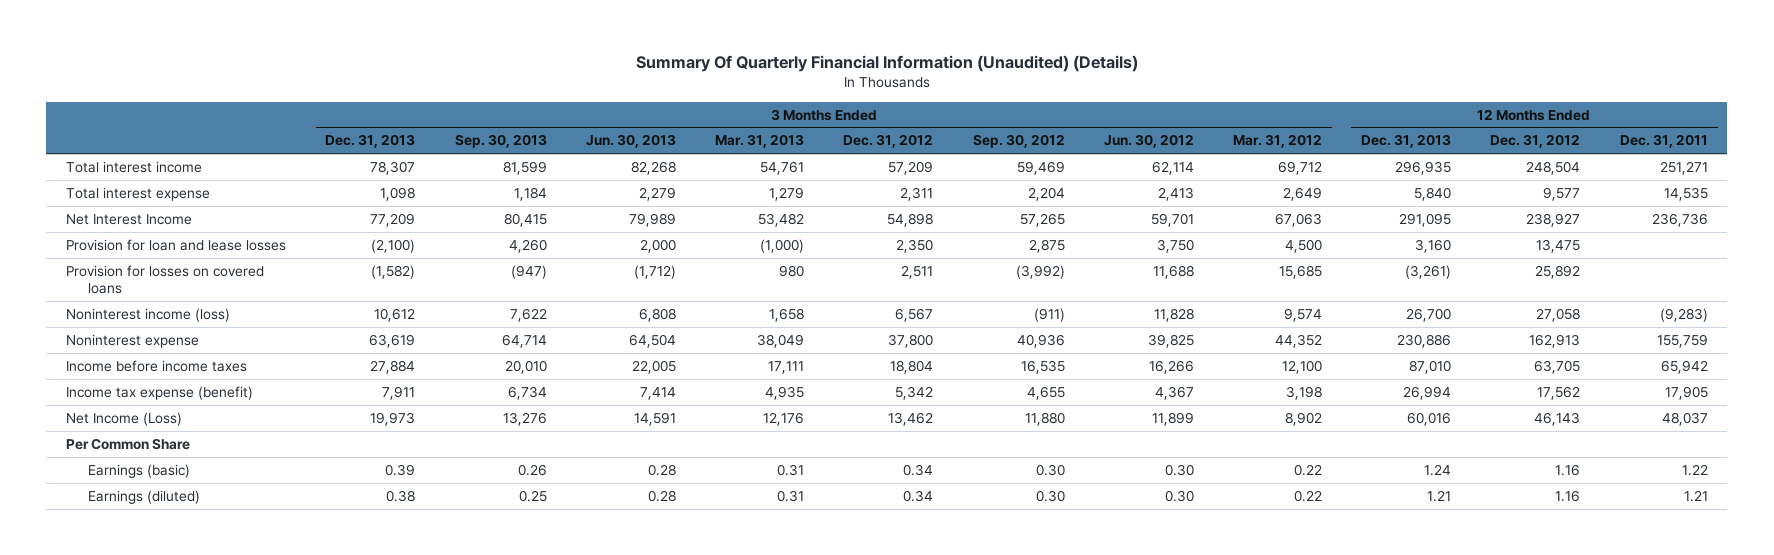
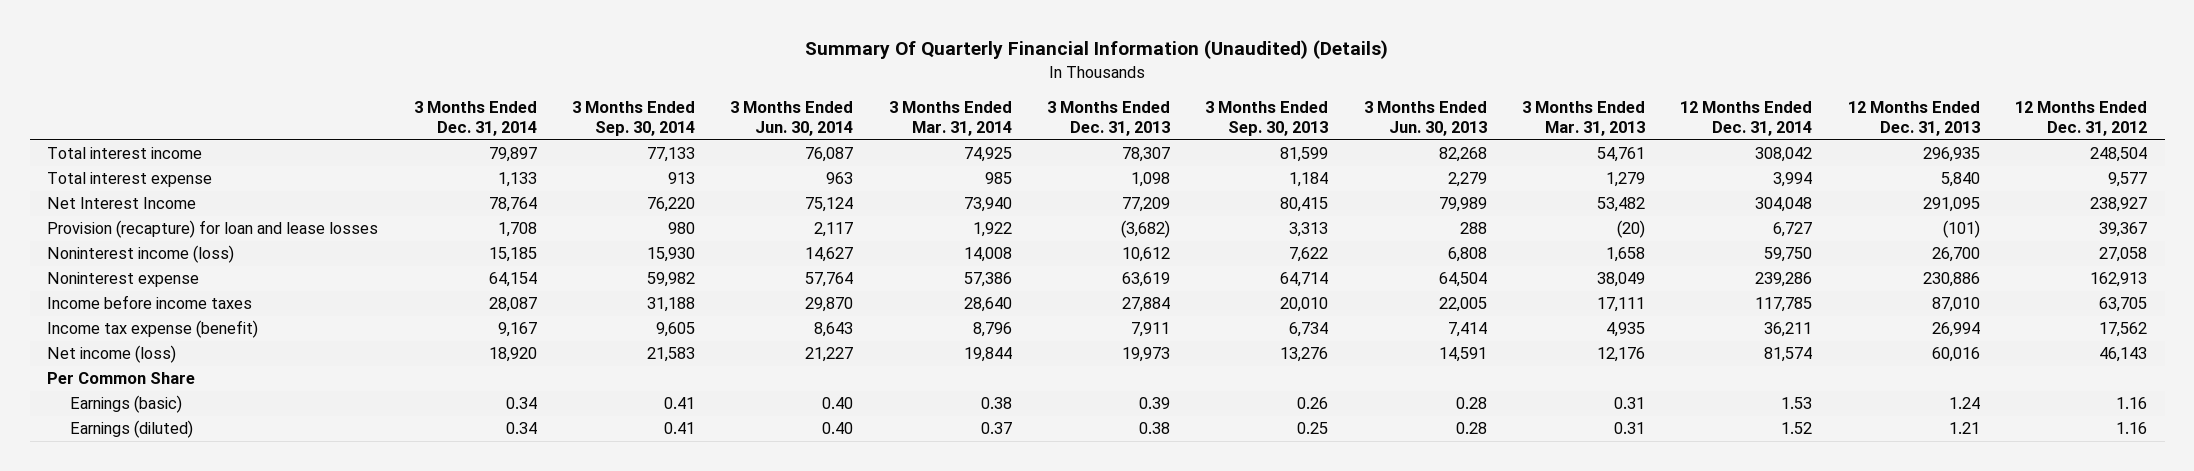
- | 3 Months Ended Dec. 31, 2013 | 3 Months Ended Sep. 30, 2013 | 3 Months Ended Jun. 30, 2013 | 3 Months Ended Mar. 31, 2013 | 3 Months Ended Dec. 31, 2012 | 3 Months Ended Sep. 30, 2012 | 3 Months Ended Jun. 30, 2012 | 3 Months Ended Mar. 31, 2012 | 12 Months Ended Dec. 31, 2013 | 12 Months Ended Dec. 31, 2012 | 12 Months Ended Dec. 31, 2011
+ | 3 Months Ended Dec. 31, 2014 | 3 Months Ended Sep. 30, 2014 | 3 Months Ended Jun. 30, 2014 | 3 Months Ended Mar. 31, 2014 | 3 Months Ended Dec. 31, 2013 | 3 Months Ended Sep. 30, 2013 | 3 Months Ended Jun. 30, 2013 | 3 Months Ended Mar. 31, 2013 | 12 Months Ended Dec. 31, 2014 | 12 Months Ended Dec. 31, 2013 | 12 Months Ended Dec. 31, 2012
- Provision for loan and lease losses | (2,100) | 4,260 | 2,000 | (1,000) | 2,350 | 2,875 | 3,750 | 4,500 | 3,160 | 13,475 |
- Provision for losses on covered loans | (1,582) | (947) | (1,712) | 980 | 2,511 | (3,992) | 11,688 | 15,685 | (3,261) | 25,892 |
+ Provision (recapture) for loan and lease losses | 1,708 | 980 | 2,117 | 1,922 | (3,682) | 3,313 | 288 | (20) | 6,727 | (101) | 39,367
- Net Income (Loss) | 19,973 | 13,276 | 14,591 | 12,176 | 13,462 | 11,880 | 11,899 | 8,902 | 60,016 | 46,143 | 48,037
+ Net income (loss) | 18,920 | 21,583 | 21,227 | 19,844 | 19,973 | 13,276 | 14,591 | 12,176 | 81,574 | 60,016 | 46,143

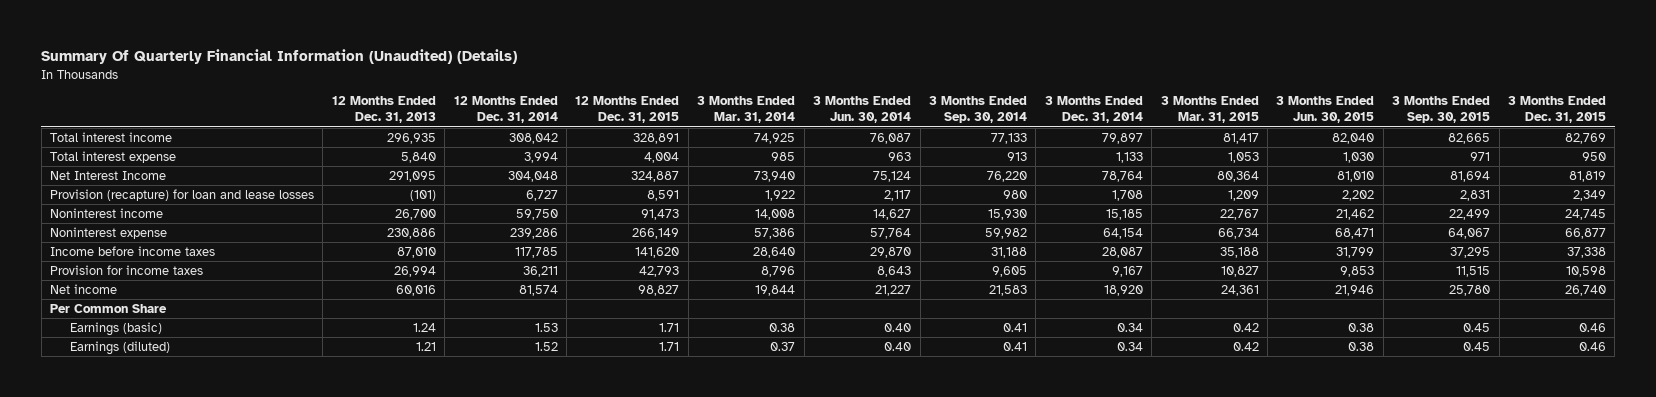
- | 3 Months Ended Dec. 31, 2014 | 3 Months Ended Sep. 30, 2014 | 3 Months Ended Jun. 30, 2014 | 3 Months Ended Mar. 31, 2014 | 3 Months Ended Dec. 31, 2013 | 3 Months Ended Sep. 30, 2013 | 3 Months Ended Jun. 30, 2013 | 3 Months Ended Mar. 31, 2013 | 12 Months Ended Dec. 31, 2014 | 12 Months Ended Dec. 31, 2013 | 12 Months Ended Dec. 31, 2012
+ | 12 Months Ended Dec. 31, 2013 | 12 Months Ended Dec. 31, 2014 | 12 Months Ended Dec. 31, 2015 | 3 Months Ended Mar. 31, 2014 | 3 Months Ended Jun. 30, 2014 | 3 Months Ended Sep. 30, 2014 | 3 Months Ended Dec. 31, 2014 | 3 Months Ended Mar. 31, 2015 | 3 Months Ended Jun. 30, 2015 | 3 Months Ended Sep. 30, 2015 | 3 Months Ended Dec. 31, 2015
- Noninterest income (loss) | 15,185 | 15,930 | 14,627 | 14,008 | 10,612 | 7,622 | 6,808 | 1,658 | 59,750 | 26,700 | 27,058
+ Noninterest income | 26,700 | 59,750 | 91,473 | 14,008 | 14,627 | 15,930 | 15,185 | 22,767 | 21,462 | 22,499 | 24,745
- Income tax expense (benefit) | 9,167 | 9,605 | 8,643 | 8,796 | 7,911 | 6,734 | 7,414 | 4,935 | 36,211 | 26,994 | 17,562
- Net income (loss) | 18,920 | 21,583 | 21,227 | 19,844 | 19,973 | 13,276 | 14,591 | 12,176 | 81,574 | 60,016 | 46,143
+ Provision for income taxes | 26,994 | 36,211 | 42,793 | 8,796 | 8,643 | 9,605 | 9,167 | 10,827 | 9,853 | 11,515 | 10,598
+ Net income | 60,016 | 81,574 | 98,827 | 19,844 | 21,227 | 21,583 | 18,920 | 24,361 | 21,946 | 25,780 | 26,740

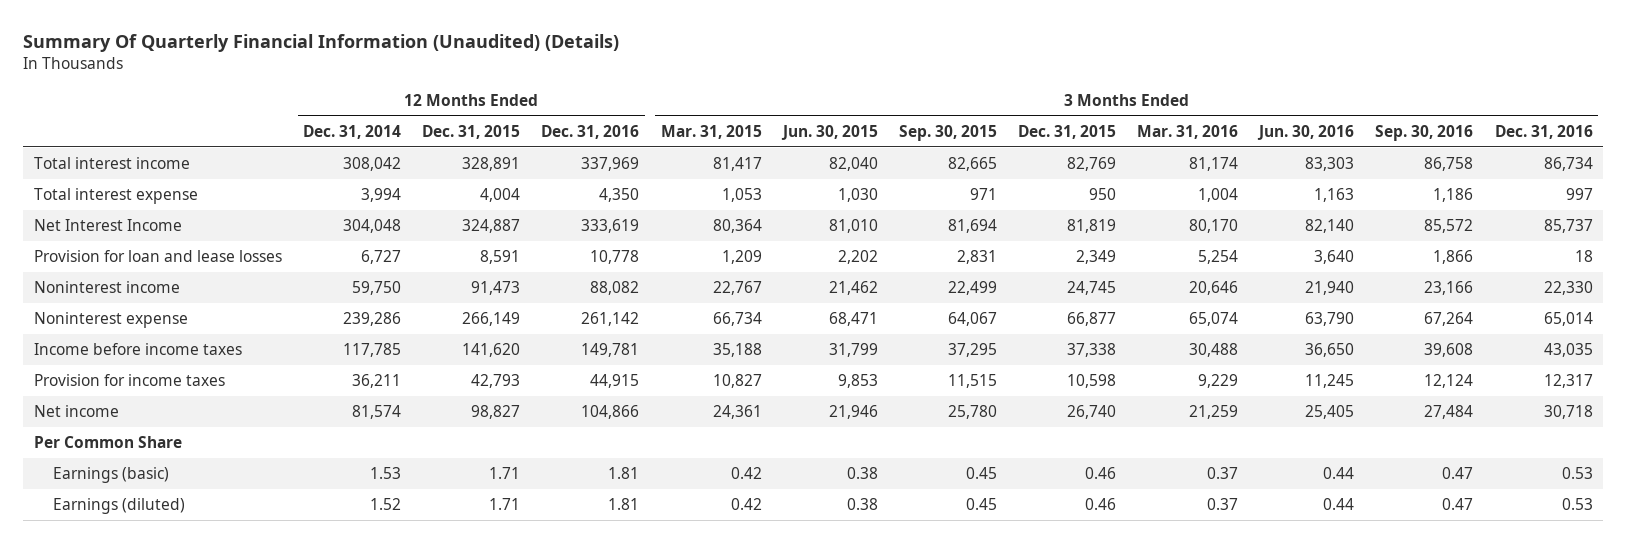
- | 12 Months Ended Dec. 31, 2013 | 12 Months Ended Dec. 31, 2014 | 12 Months Ended Dec. 31, 2015 | 3 Months Ended Mar. 31, 2014 | 3 Months Ended Jun. 30, 2014 | 3 Months Ended Sep. 30, 2014 | 3 Months Ended Dec. 31, 2014 | 3 Months Ended Mar. 31, 2015 | 3 Months Ended Jun. 30, 2015 | 3 Months Ended Sep. 30, 2015 | 3 Months Ended Dec. 31, 2015
+ | 12 Months Ended Dec. 31, 2014 | 12 Months Ended Dec. 31, 2015 | 12 Months Ended Dec. 31, 2016 | 3 Months Ended Mar. 31, 2015 | 3 Months Ended Jun. 30, 2015 | 3 Months Ended Sep. 30, 2015 | 3 Months Ended Dec. 31, 2015 | 3 Months Ended Mar. 31, 2016 | 3 Months Ended Jun. 30, 2016 | 3 Months Ended Sep. 30, 2016 | 3 Months Ended Dec. 31, 2016
- Provision (recapture) for loan and lease losses | (101) | 6,727 | 8,591 | 1,922 | 2,117 | 980 | 1,708 | 1,209 | 2,202 | 2,831 | 2,349
+ Provision for loan and lease losses | 6,727 | 8,591 | 10,778 | 1,209 | 2,202 | 2,831 | 2,349 | 5,254 | 3,640 | 1,866 | 18

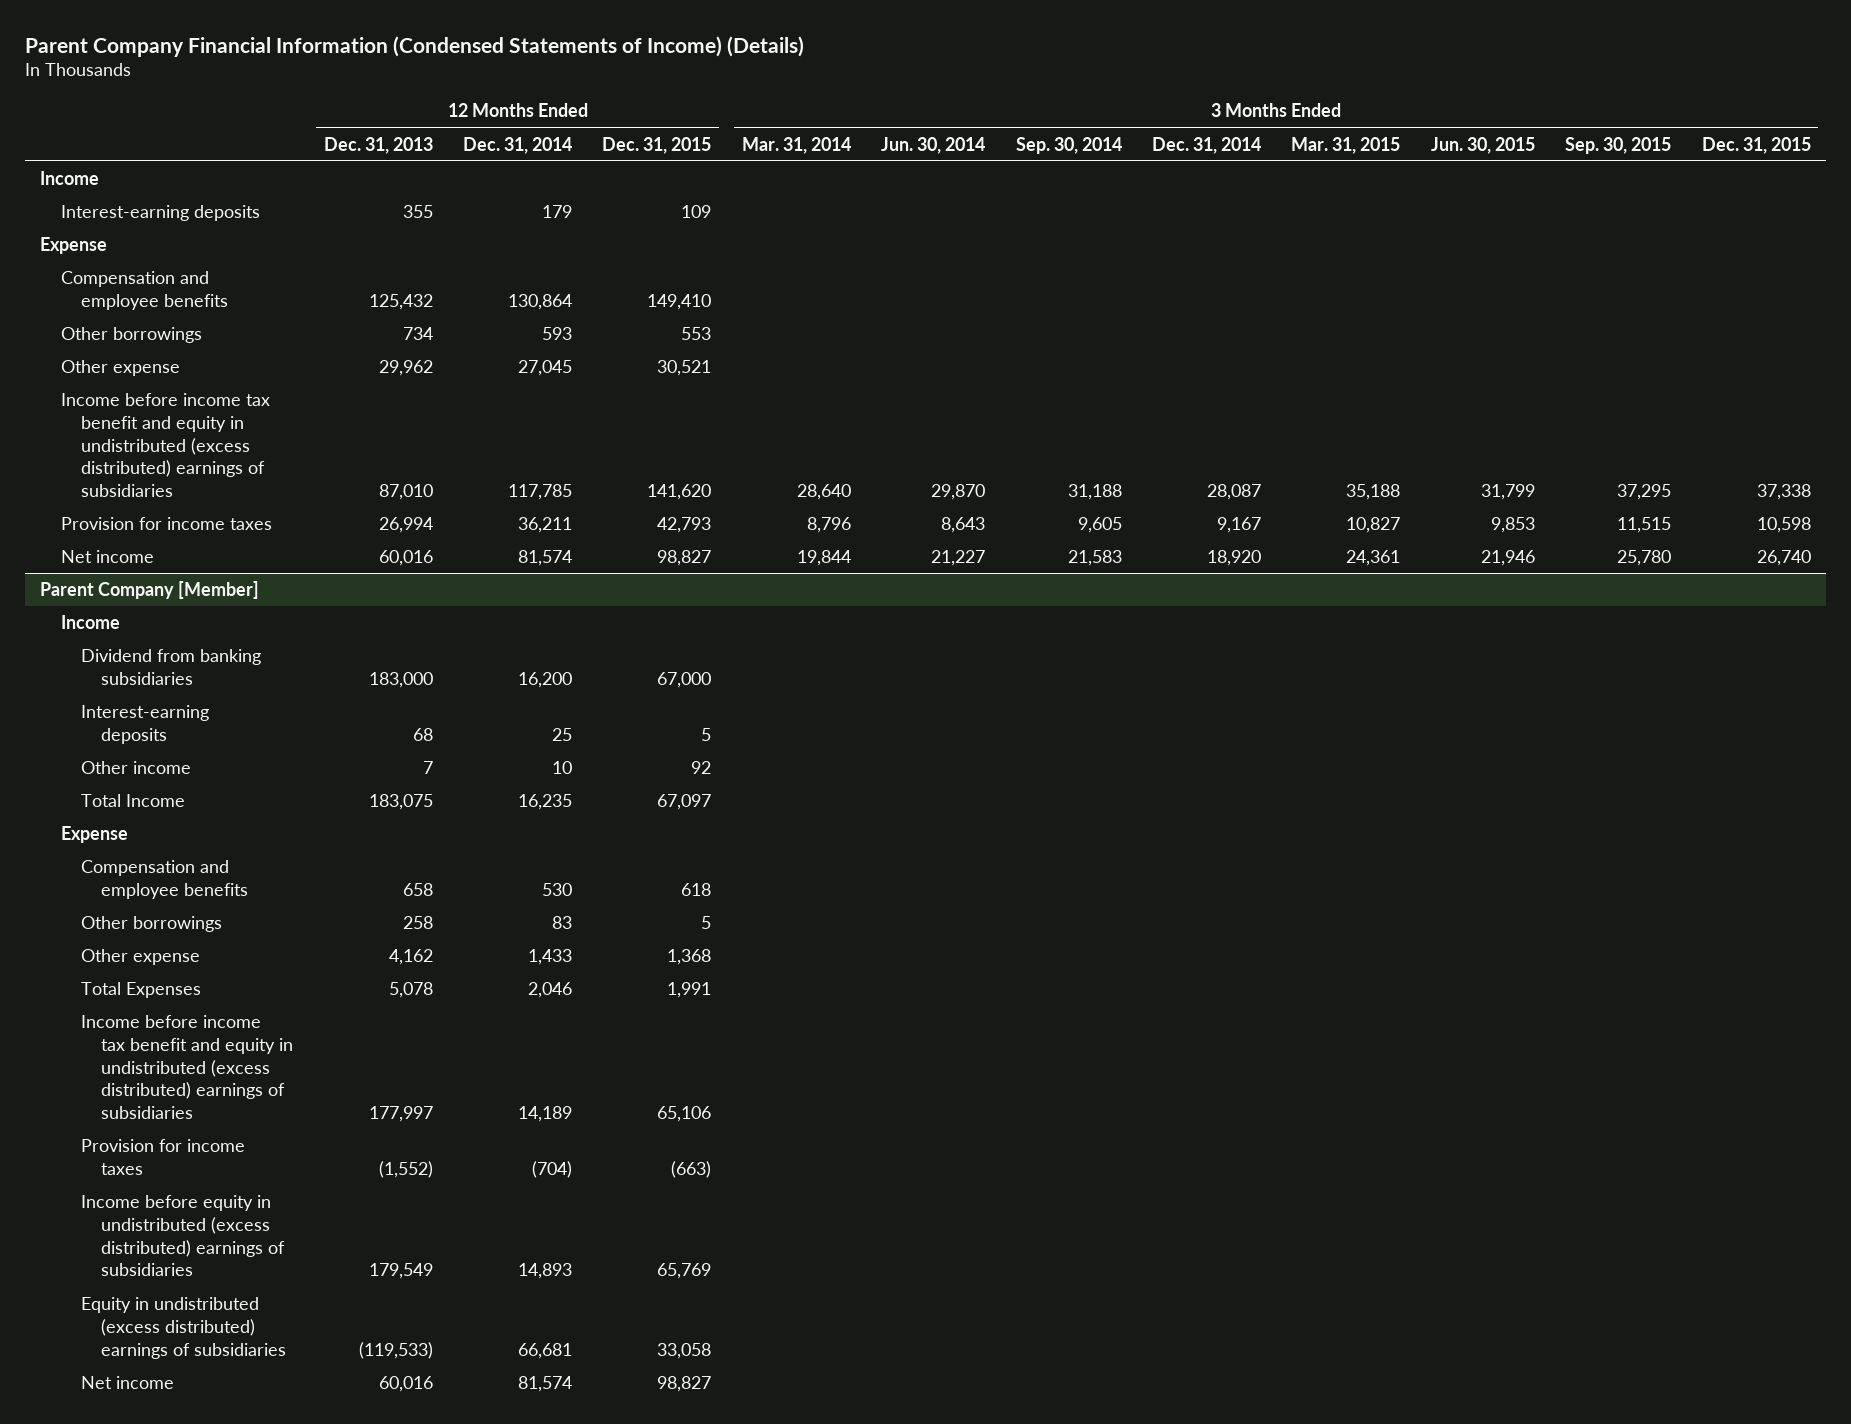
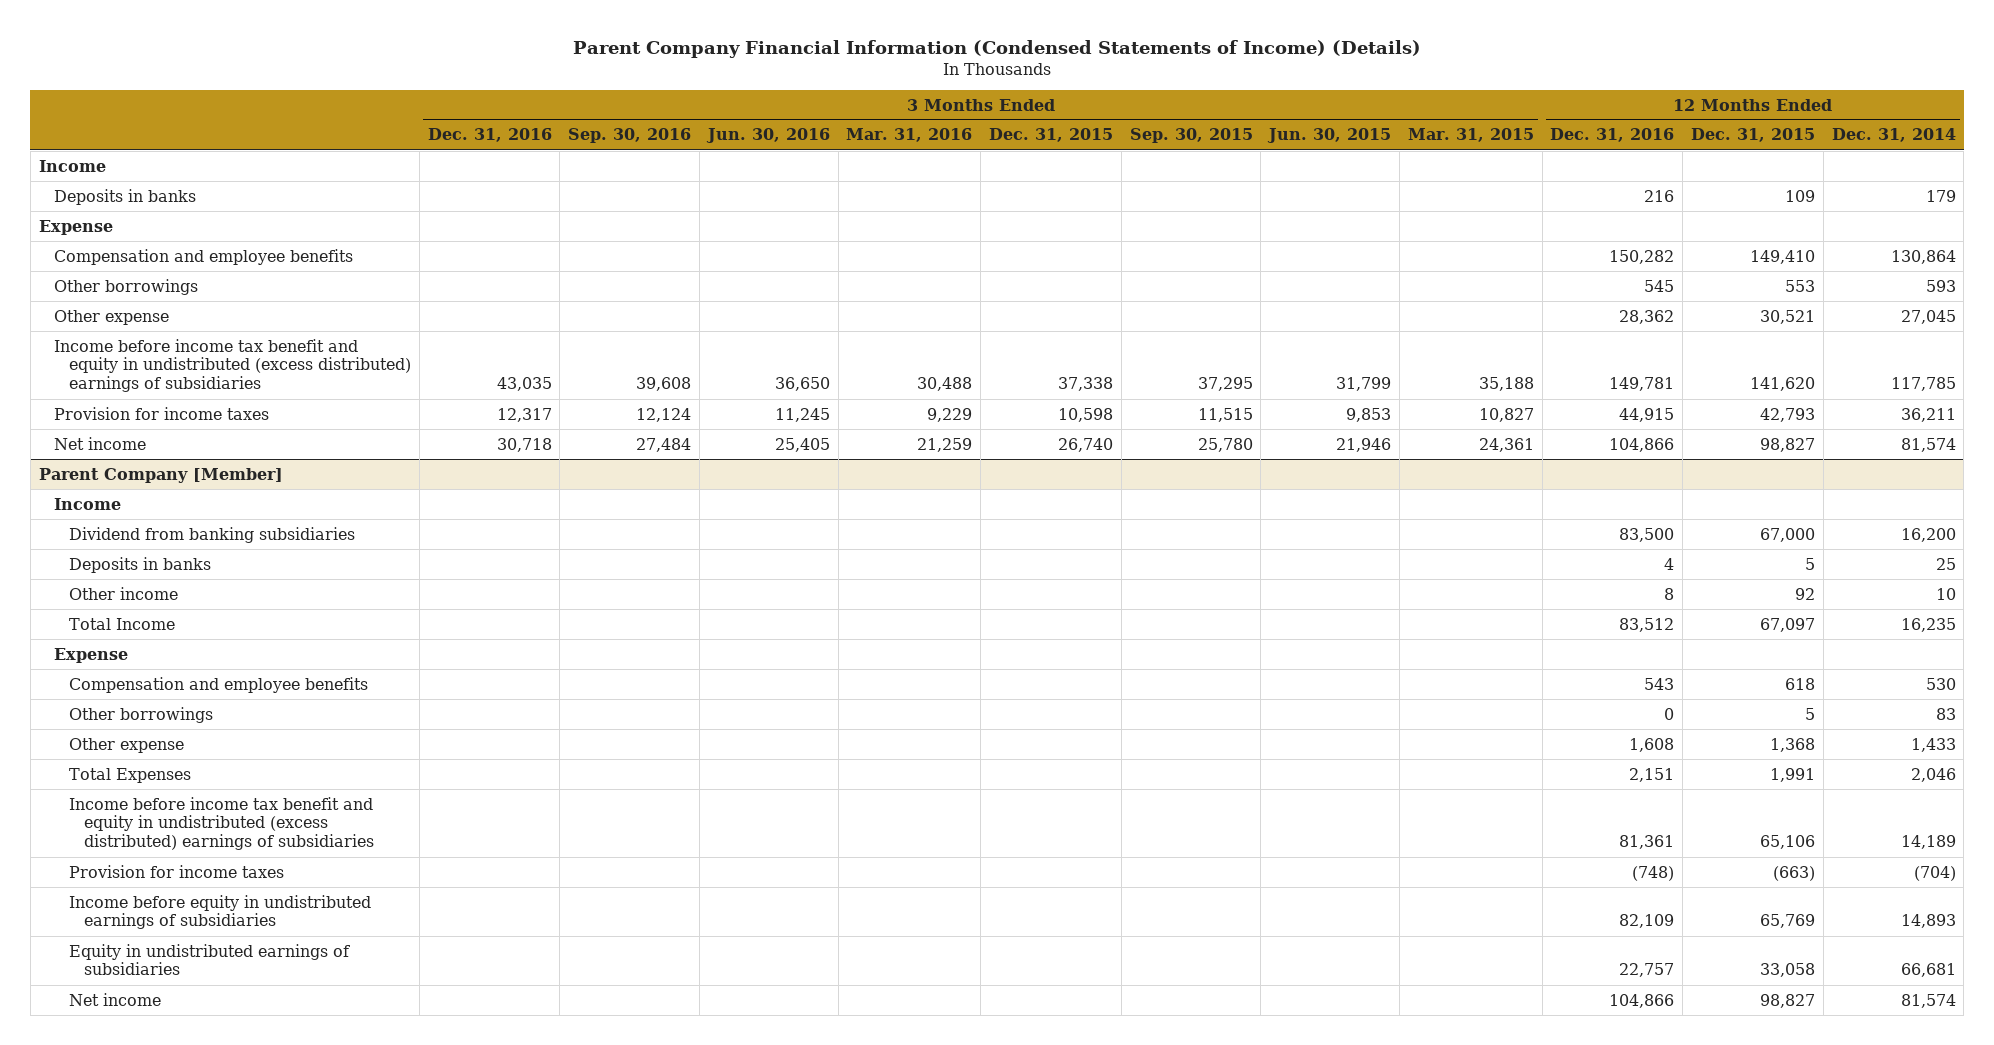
- | 12 Months Ended Dec. 31, 2013 | 12 Months Ended Dec. 31, 2014 | 12 Months Ended Dec. 31, 2015 | 3 Months Ended Mar. 31, 2014 | 3 Months Ended Jun. 30, 2014 | 3 Months Ended Sep. 30, 2014 | 3 Months Ended Dec. 31, 2014 | 3 Months Ended Mar. 31, 2015 | 3 Months Ended Jun. 30, 2015 | 3 Months Ended Sep. 30, 2015 | 3 Months Ended Dec. 31, 2015
+ | 3 Months Ended Dec. 31, 2016 | 3 Months Ended Sep. 30, 2016 | 3 Months Ended Jun. 30, 2016 | 3 Months Ended Mar. 31, 2016 | 3 Months Ended Dec. 31, 2015 | 3 Months Ended Sep. 30, 2015 | 3 Months Ended Jun. 30, 2015 | 3 Months Ended Mar. 31, 2015 | 12 Months Ended Dec. 31, 2016 | 12 Months Ended Dec. 31, 2015 | 12 Months Ended Dec. 31, 2014
- Interest-earning deposits | 355 | 179 | 109 | | | | | | | |
+ Deposits in banks | | | | | | | | | 216 | 109 | 179
@ Parent Company [Member]
- Interest-earning deposits | 68 | 25 | 5 | | | | | | | |
+ Deposits in banks | | | | | | | | | 4 | 5 | 25
- Income before equity in undistributed (excess distributed) earnings of subsidiaries | 179,549 | 14,893 | 65,769 | | | | | | | |
- Equity in undistributed (excess distributed) earnings of subsidiaries | (119,533) | 66,681 | 33,058 | | | | | | | |
+ Income before equity in undistributed earnings of subsidiaries | | | | | | | | | 82,109 | 65,769 | 14,893
+ Equity in undistributed earnings of subsidiaries | | | | | | | | | 22,757 | 33,058 | 66,681

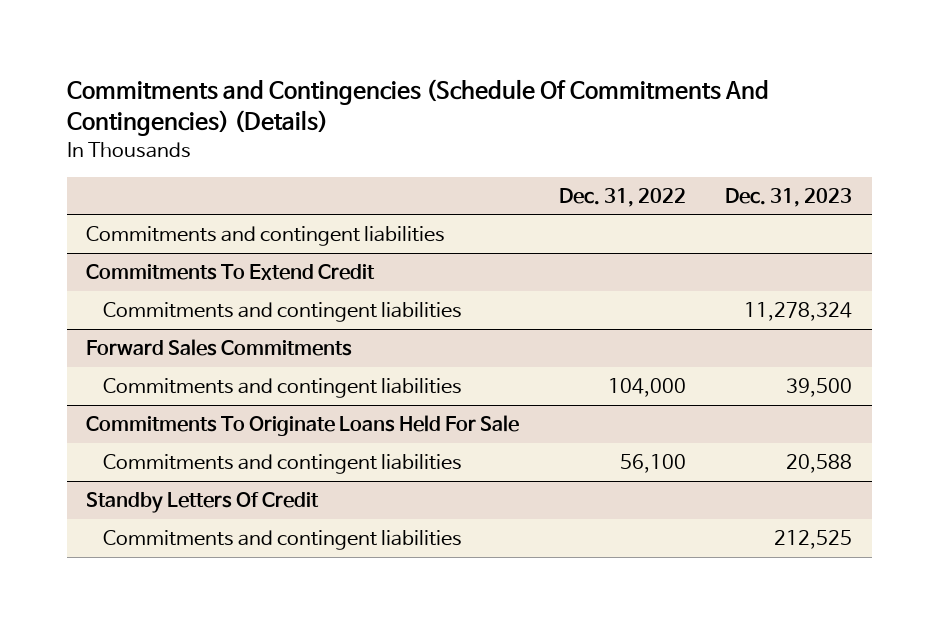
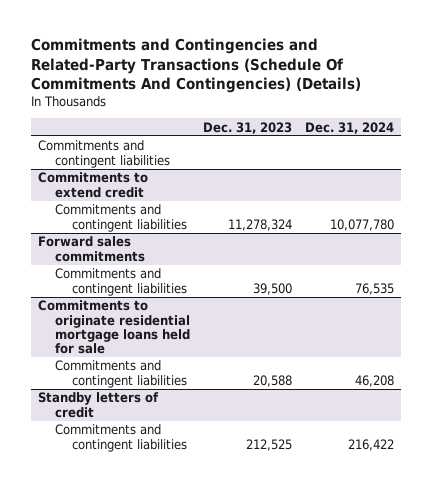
- Commitments and Contingencies (Schedule Of Commitments And Contingencies) (Details)
+ Commitments and Contingencies and Related-Party Transactions (Schedule Of Commitments And Contingencies) (Details)
- | Dec. 31, 2022 | Dec. 31, 2023
+ | Dec. 31, 2023 | Dec. 31, 2024
- Commitments To Extend Credit
+ Commitments to extend credit
- Forward Sales Commitments
+ Forward sales commitments
- Commitments To Originate Loans Held For Sale
+ Commitments to originate residential mortgage loans held for sale
- Standby Letters Of Credit
+ Standby letters of credit

